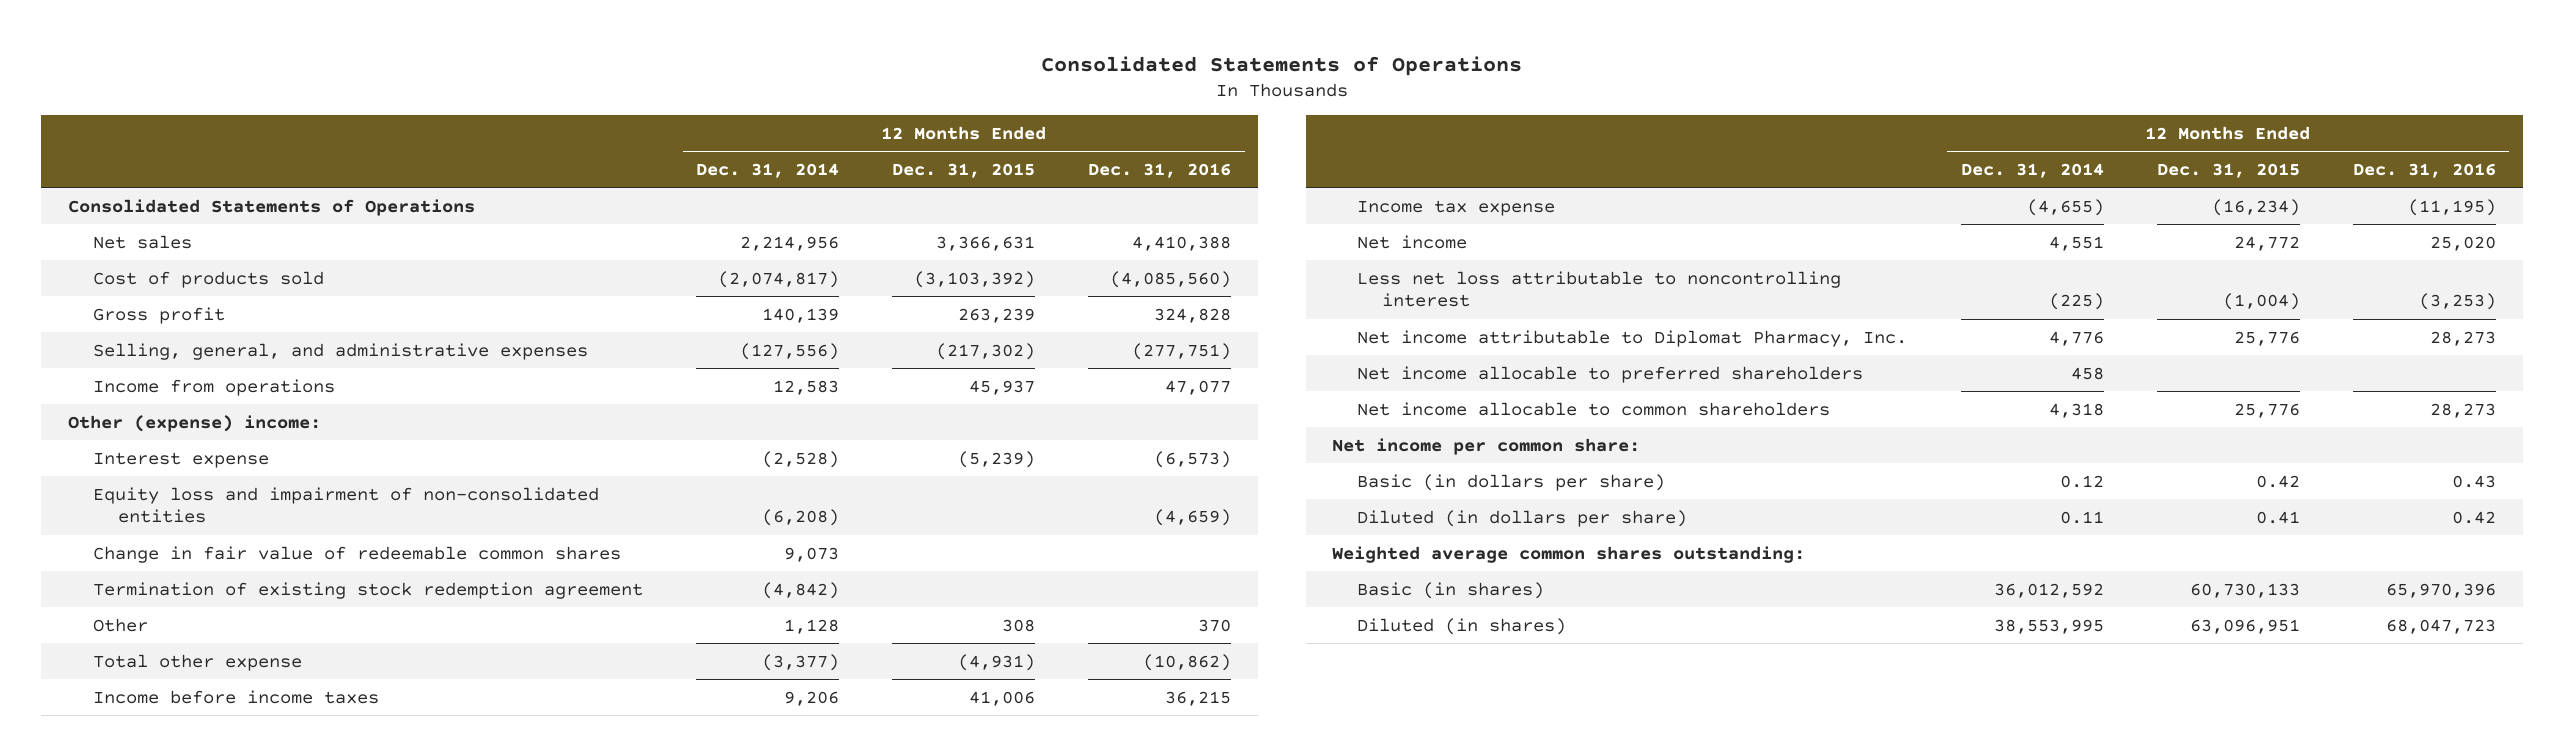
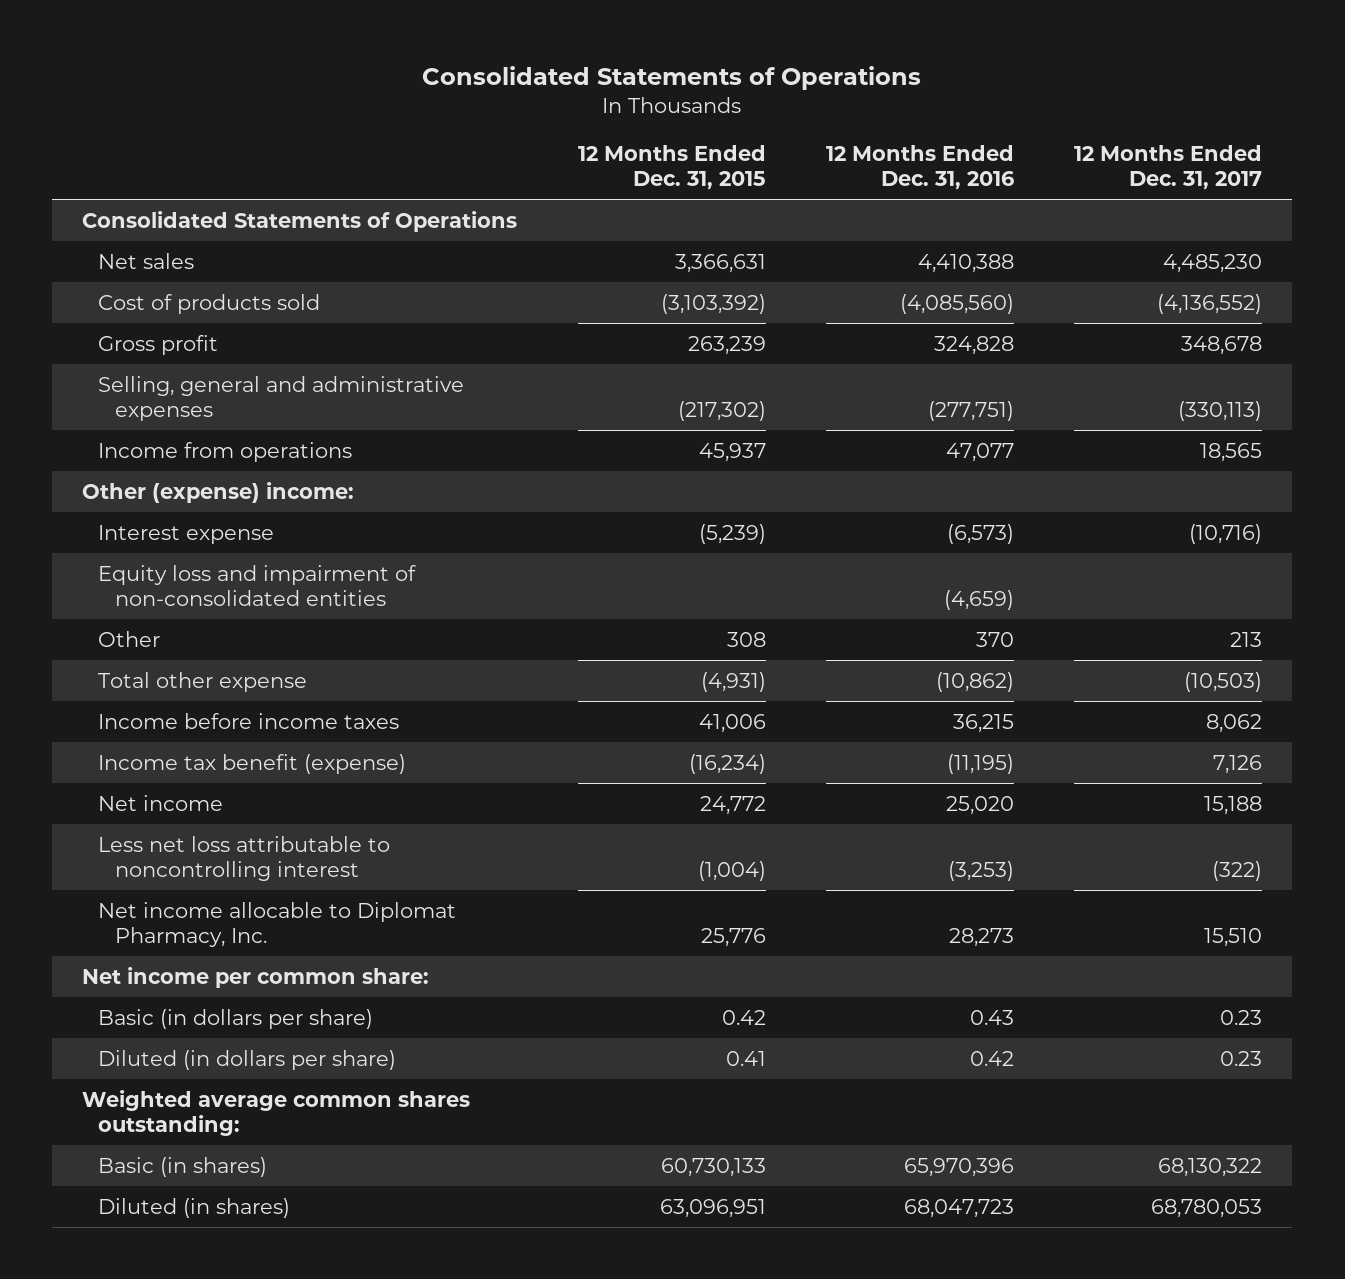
- | 12 Months Ended Dec. 31, 2014 | 12 Months Ended Dec. 31, 2015 | 12 Months Ended Dec. 31, 2016
+ | 12 Months Ended Dec. 31, 2015 | 12 Months Ended Dec. 31, 2016 | 12 Months Ended Dec. 31, 2017
- Selling, general, and administrative expenses | (127,556) | (217,302) | (277,751)
+ Selling, general and administrative expenses | (217,302) | (277,751) | (330,113)
- Change in fair value of redeemable common shares | 9,073 | |
- Termination of existing stock redemption agreement | (4,842) | |
- Income tax expense | (4,655) | (16,234) | (11,195)
+ Income tax benefit (expense) | (16,234) | (11,195) | 7,126
- Net income attributable to Diplomat Pharmacy, Inc. | 4,776 | 25,776 | 28,273
- Net income allocable to preferred shareholders | 458 | |
- Net income allocable to common shareholders | 4,318 | 25,776 | 28,273
+ Net income allocable to Diplomat Pharmacy, Inc. | 25,776 | 28,273 | 15,510

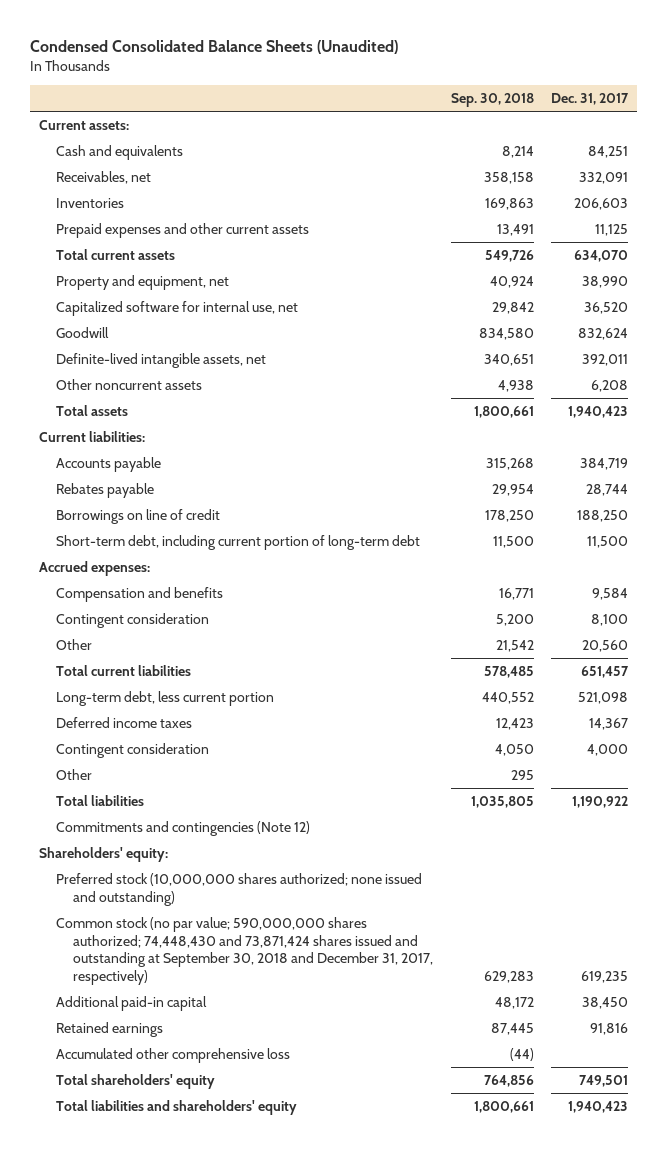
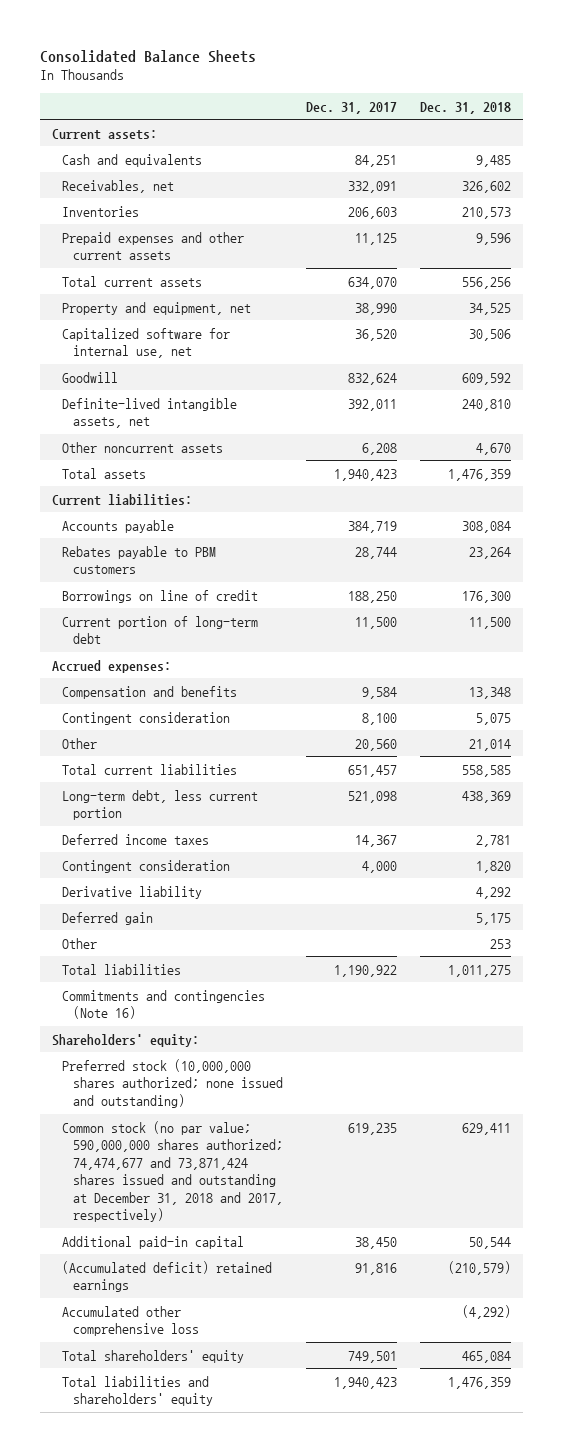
- Condensed Consolidated Balance Sheets (Unaudited)
+ Consolidated Balance Sheets
- | Sep. 30, 2018 | Dec. 31, 2017
+ | Dec. 31, 2017 | Dec. 31, 2018
- Rebates payable | 29,954 | 28,744
+ Rebates payable to PBM customers | 28,744 | 23,264
- Short-term debt, including current portion of long-term debt | 11,500 | 11,500
+ Current portion of long-term debt | 11,500 | 11,500
+ Derivative liability | | 4,292
+ Deferred gain | | 5,175
- Commitments and contingencies (Note 12)
+ Commitments and contingencies (Note 16)
- Common stock (no par value; 590,000,000 shares authorized; 74,448,430 and 73,871,424 shares issued and outstanding at September 30, 2018 and December 31, 2017, respectively) | 629,283 | 619,235
+ Common stock (no par value; 590,000,000 shares authorized; 74,474,677 and 73,871,424 shares issued and outstanding at December 31, 2018 and 2017, respectively) | 619,235 | 629,411
- Retained earnings | 87,445 | 91,816
+ (Accumulated deficit) retained earnings | 91,816 | (210,579)

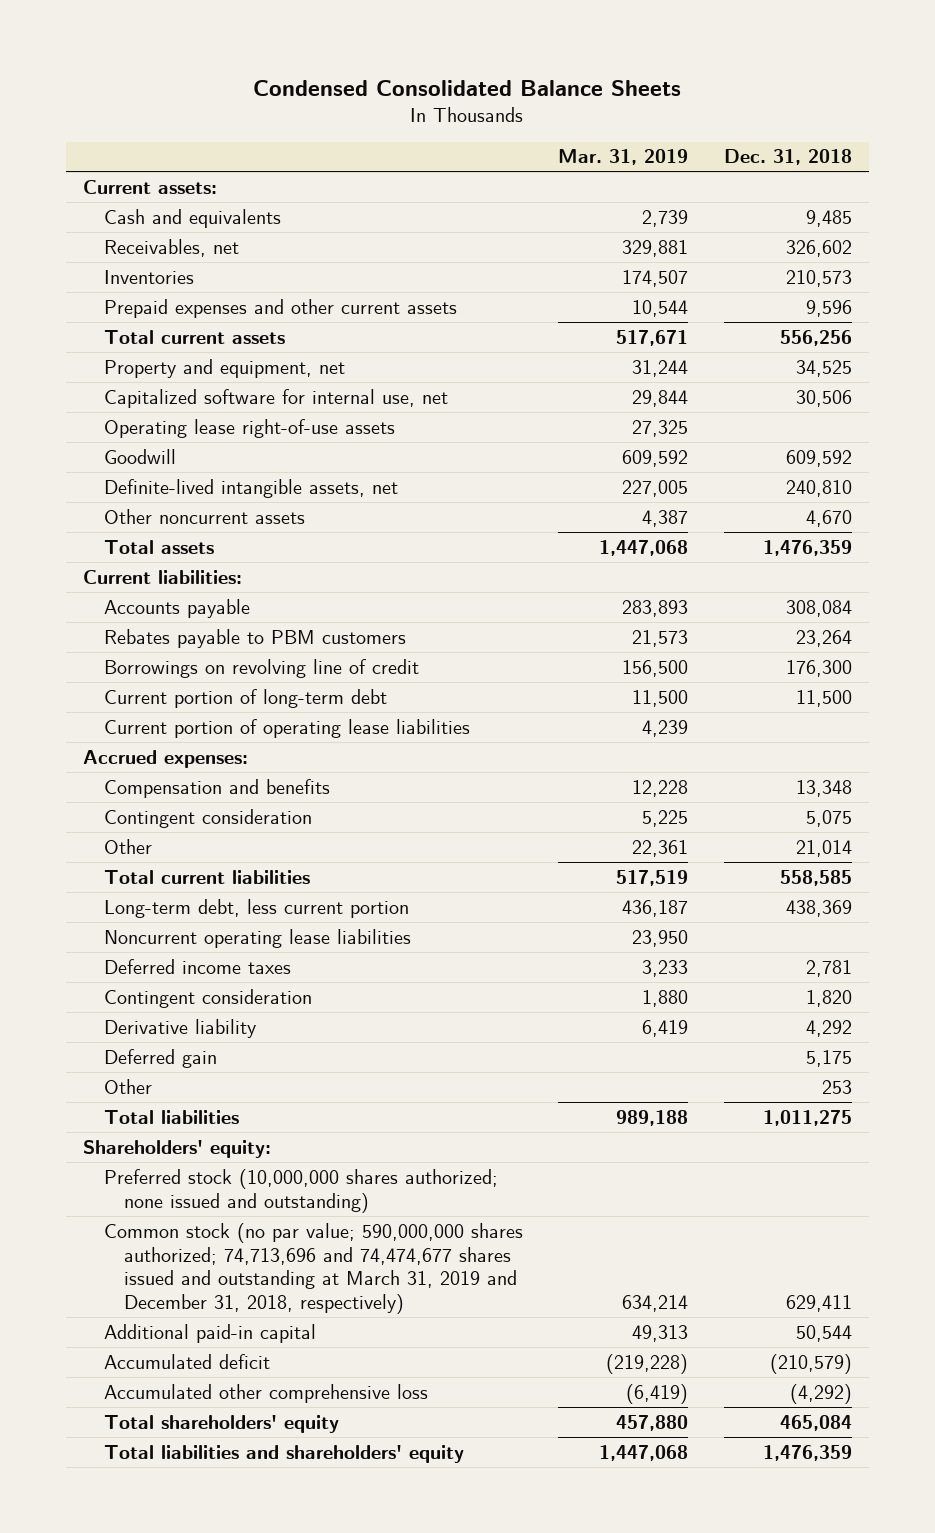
- Consolidated Balance Sheets
+ Condensed Consolidated Balance Sheets
- | Dec. 31, 2017 | Dec. 31, 2018
+ | Mar. 31, 2019 | Dec. 31, 2018
+ Operating lease right-of-use assets | 27,325 |
- Borrowings on line of credit | 188,250 | 176,300
+ Borrowings on revolving line of credit | 156,500 | 176,300
+ Current portion of operating lease liabilities | 4,239 |
+ Noncurrent operating lease liabilities | 23,950 |
- Commitments and contingencies (Note 16)
- Common stock (no par value; 590,000,000 shares authorized; 74,474,677 and 73,871,424 shares issued and outstanding at December 31, 2018 and 2017, respectively) | 619,235 | 629,411
+ Common stock (no par value; 590,000,000 shares authorized; 74,713,696 and 74,474,677 shares issued and outstanding at March 31, 2019 and December 31, 2018, respectively) | 634,214 | 629,411
- (Accumulated deficit) retained earnings | 91,816 | (210,579)
+ Accumulated deficit | (219,228) | (210,579)

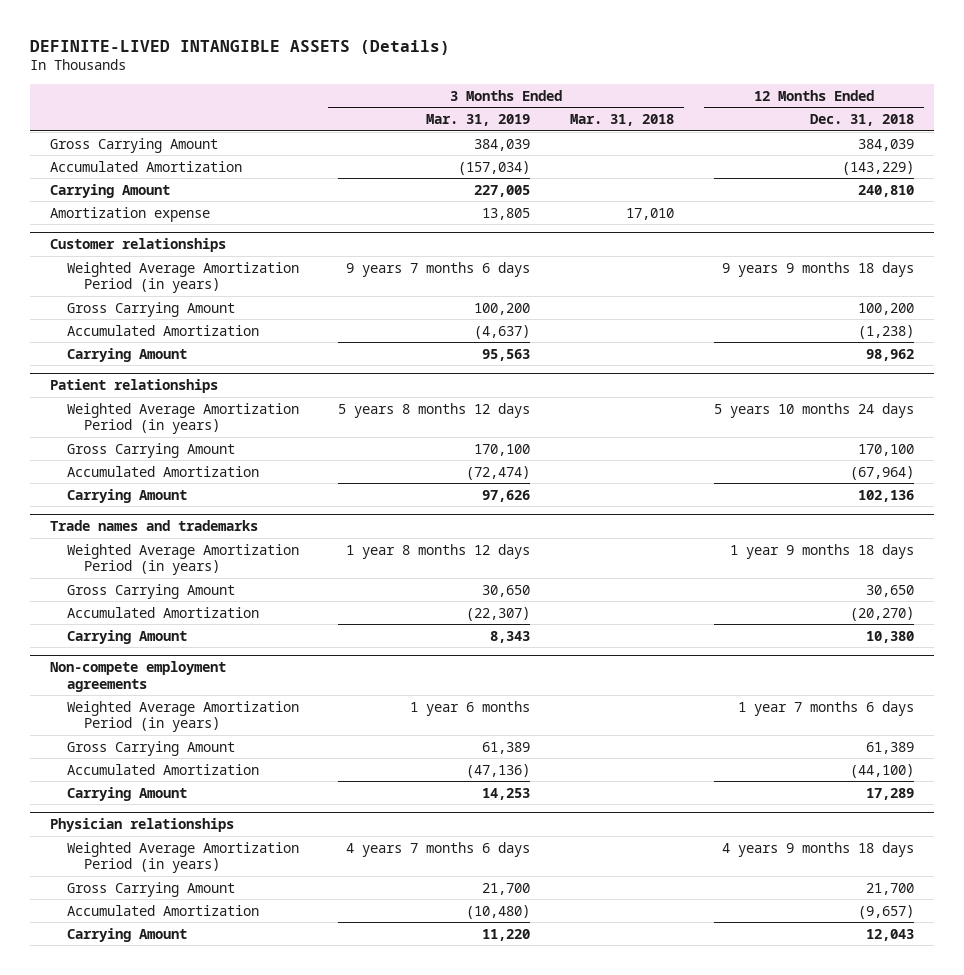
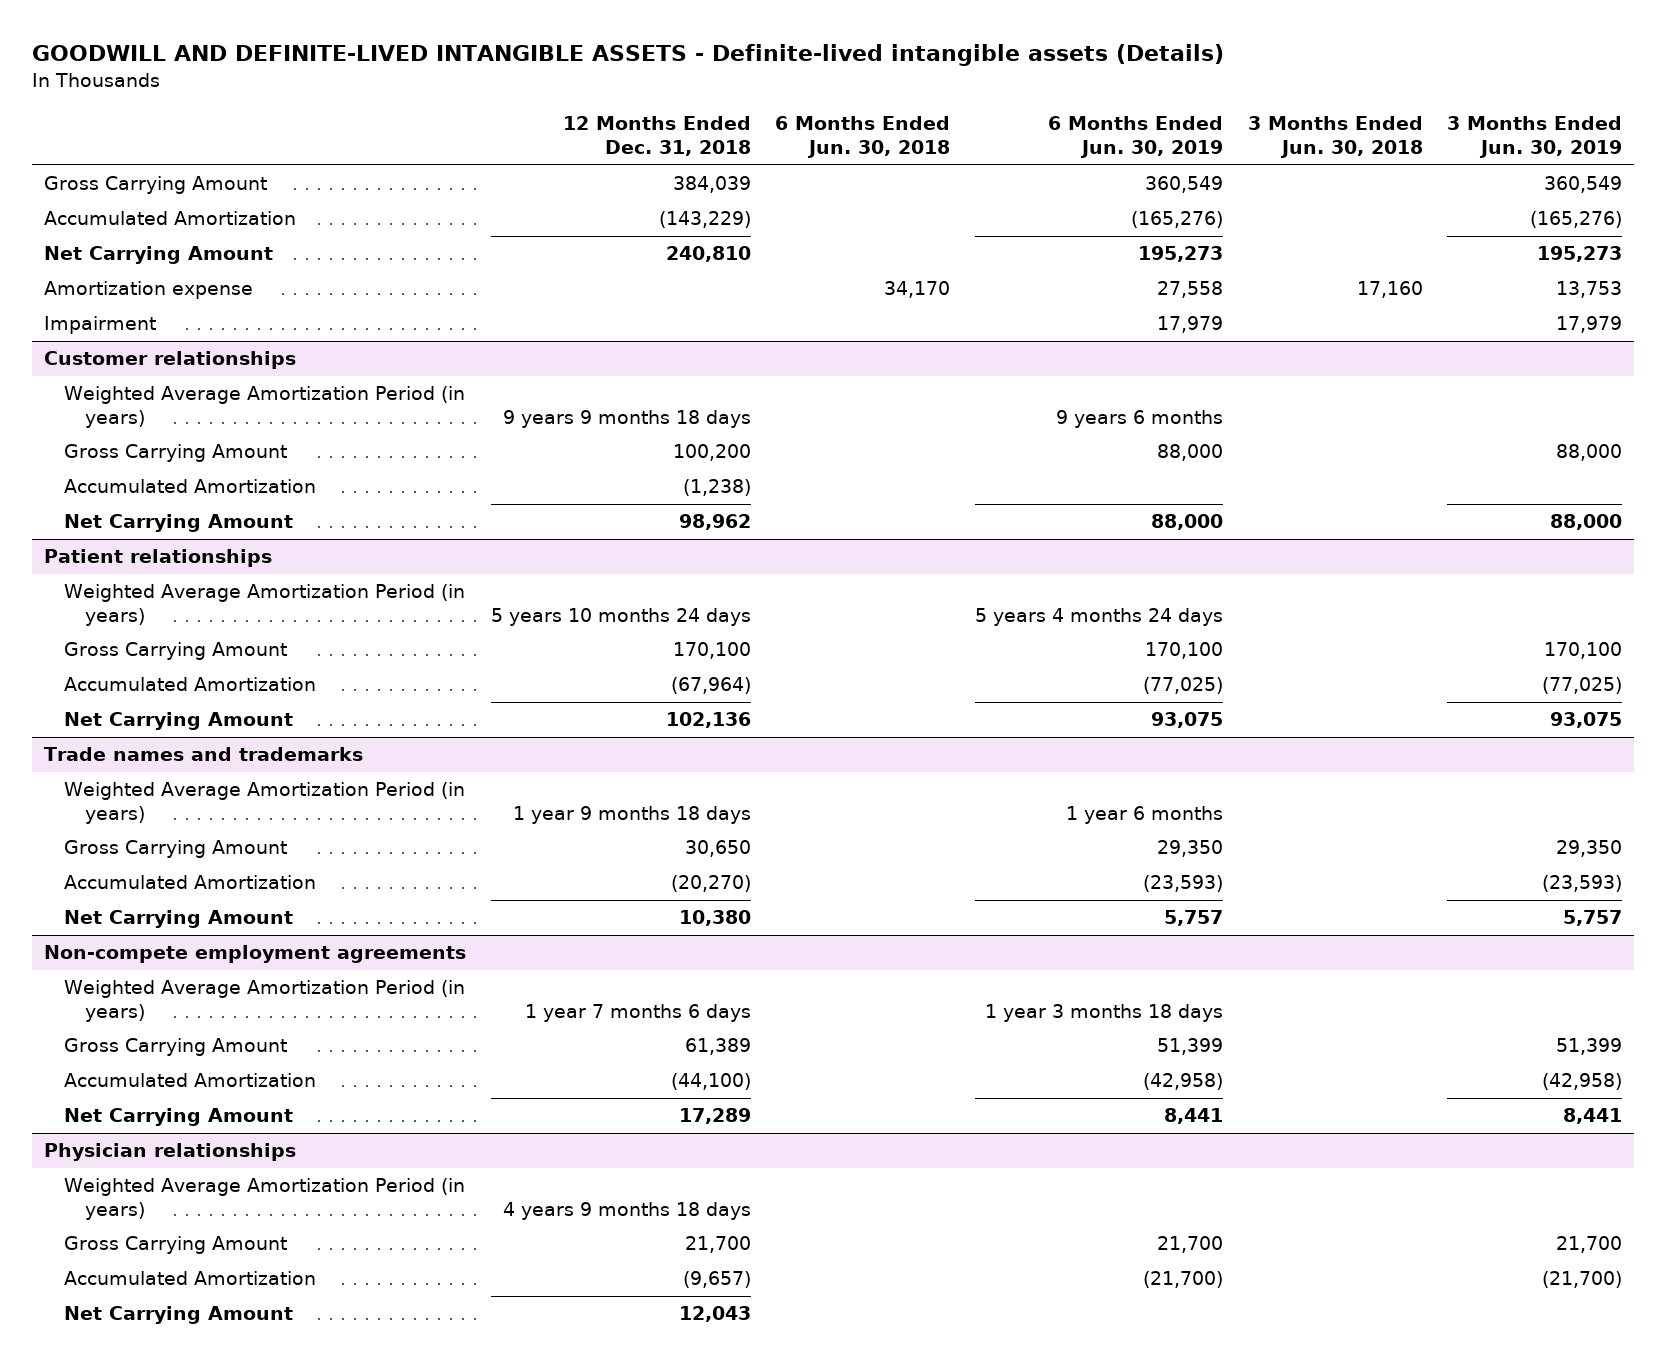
- DEFINITE-LIVED INTANGIBLE ASSETS (Details)
+ GOODWILL AND DEFINITE-LIVED INTANGIBLE ASSETS - Definite-lived intangible assets (Details)
- | 3 Months Ended Mar. 31, 2019 | 3 Months Ended Mar. 31, 2018 | 12 Months Ended Dec. 31, 2018
+ | 12 Months Ended Dec. 31, 2018 | 6 Months Ended Jun. 30, 2018 | 6 Months Ended Jun. 30, 2019 | 3 Months Ended Jun. 30, 2018 | 3 Months Ended Jun. 30, 2019
- Carrying Amount | 227,005 | | 240,810
+ Net Carrying Amount | 240,810 | | 195,273 | | 195,273
+ Impairment | | | 17,979 | | 17,979
@ Customer relationships
- Carrying Amount | 95,563 | | 98,962
+ Net Carrying Amount | 98,962 | | 88,000 | | 88,000
@ Patient relationships
- Carrying Amount | 97,626 | | 102,136
+ Net Carrying Amount | 102,136 | | 93,075 | | 93,075
@ Trade names and trademarks
- Carrying Amount | 8,343 | | 10,380
+ Net Carrying Amount | 10,380 | | 5,757 | | 5,757
@ Non-compete employment agreements
- Carrying Amount | 14,253 | | 17,289
+ Net Carrying Amount | 17,289 | | 8,441 | | 8,441
@ Physician relationships
- Carrying Amount | 11,220 | | 12,043
+ Net Carrying Amount | 12,043 | | | |

